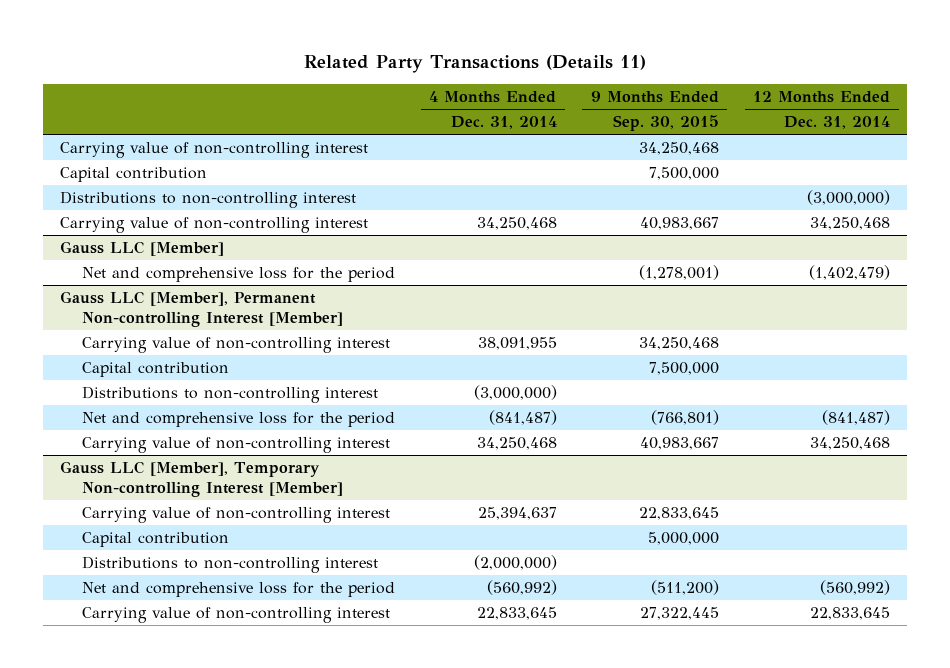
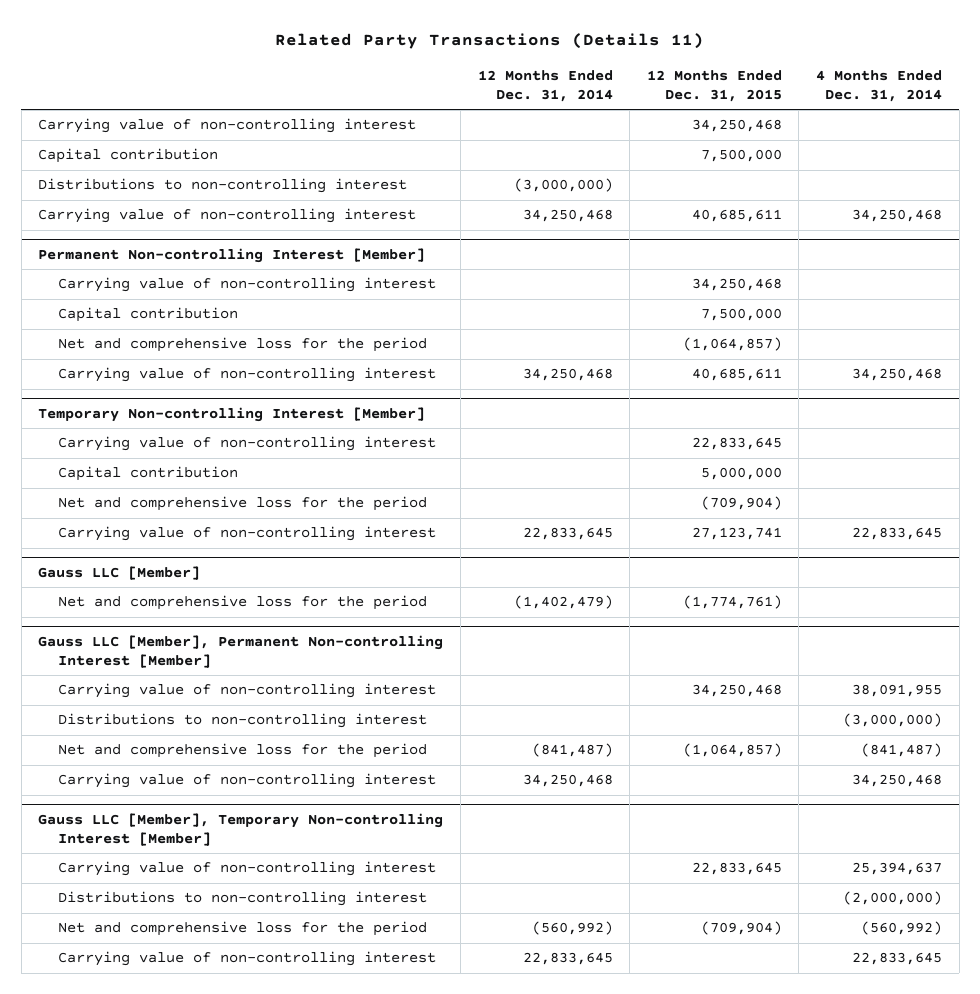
- | 4 Months Ended Dec. 31, 2014 | 9 Months Ended Sep. 30, 2015 | 12 Months Ended Dec. 31, 2014
+ | 12 Months Ended Dec. 31, 2014 | 12 Months Ended Dec. 31, 2015 | 4 Months Ended Dec. 31, 2014
+ Permanent Non-controlling Interest [Member]
+ Carrying value of non-controlling interest | | 34,250,468 |
+ Capital contribution | | 7,500,000 |
+ Net and comprehensive loss for the period | | (1,064,857) |
+ Carrying value of non-controlling interest | 34,250,468 | 40,685,611 | 34,250,468
+ Temporary Non-controlling Interest [Member]
+ Carrying value of non-controlling interest | | 22,833,645 |
+ Capital contribution | | 5,000,000 |
+ Net and comprehensive loss for the period | | (709,904) |
+ Carrying value of non-controlling interest | 22,833,645 | 27,123,741 | 22,833,645
@ Gauss LLC [Member], Permanent Non-controlling Interest [Member]
- Capital contribution | | 7,500,000 |
@ Gauss LLC [Member], Temporary Non-controlling Interest [Member]
- Capital contribution | | 5,000,000 |

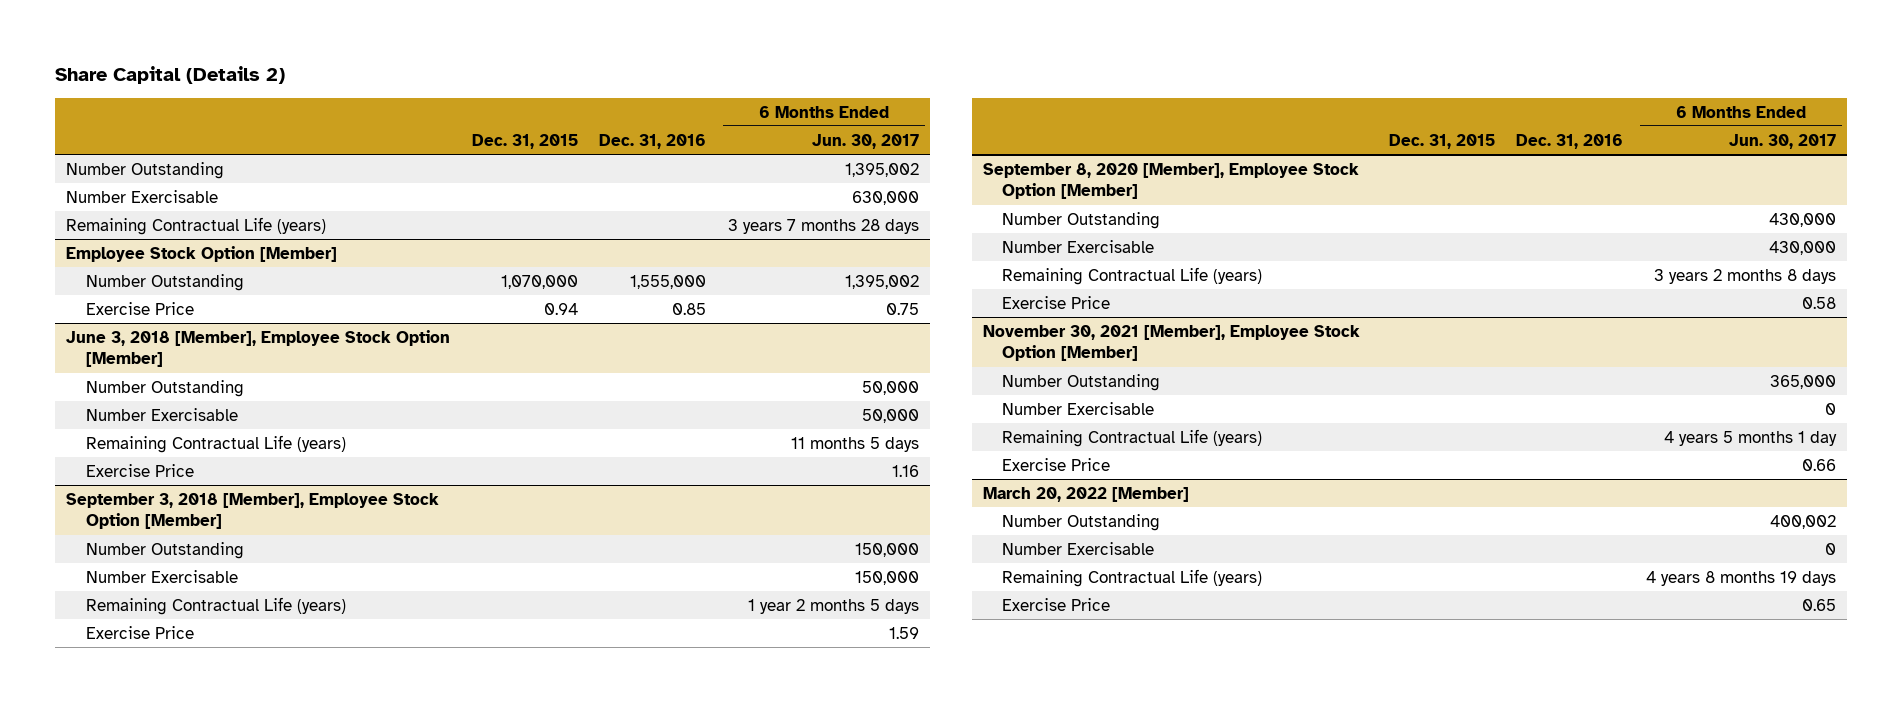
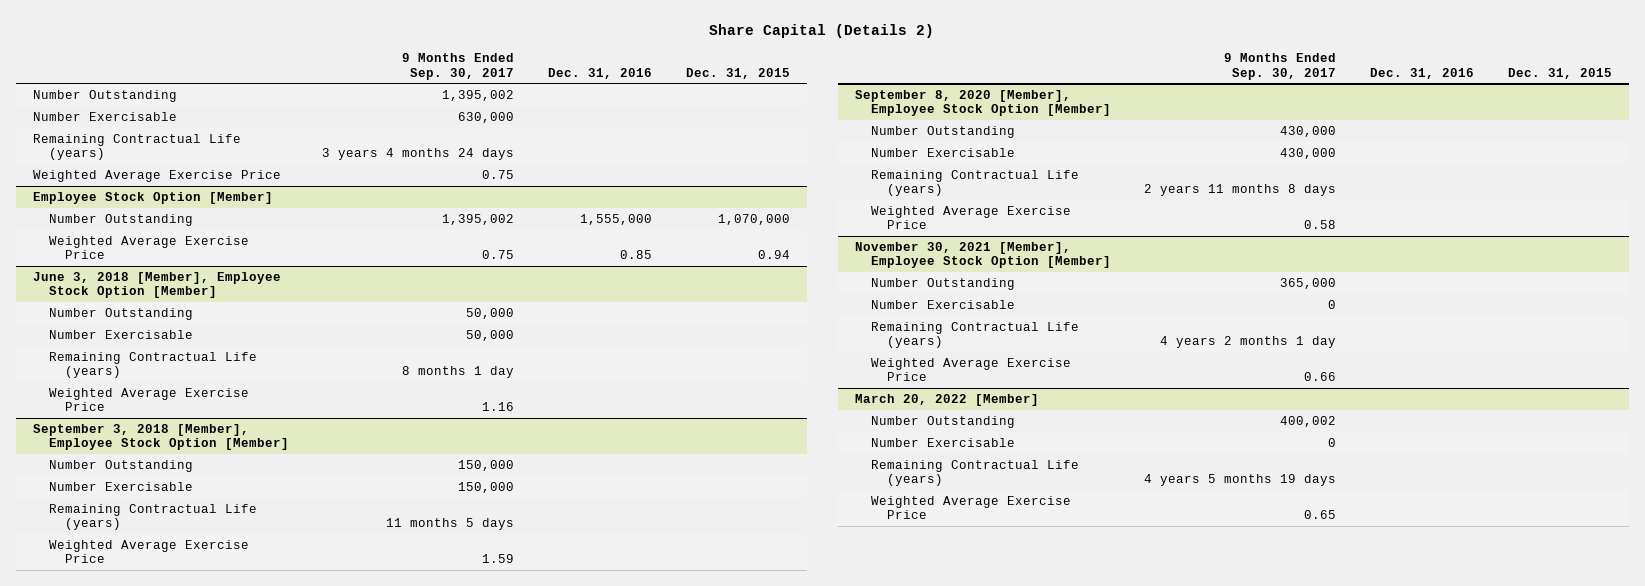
- | Dec. 31, 2015 | Dec. 31, 2016 | 6 Months Ended Jun. 30, 2017
+ | 9 Months Ended Sep. 30, 2017 | Dec. 31, 2016 | Dec. 31, 2015
+ Weighted Average Exercise Price | 0.75 | |
@ Employee Stock Option [Member]
- Exercise Price | 0.94 | 0.85 | 0.75
+ Weighted Average Exercise Price | 0.75 | 0.85 | 0.94
@ June 3, 2018 [Member], Employee Stock Option [Member]
- Exercise Price | | | 1.16
+ Weighted Average Exercise Price | 1.16 | |
@ September 3, 2018 [Member], Employee Stock Option [Member]
- Exercise Price | | | 1.59
+ Weighted Average Exercise Price | 1.59 | |
@ September 8, 2020 [Member], Employee Stock Option [Member]
- Exercise Price | | | 0.58
+ Weighted Average Exercise Price | 0.58 | |
@ November 30, 2021 [Member], Employee Stock Option [Member]
- Exercise Price | | | 0.66
+ Weighted Average Exercise Price | 0.66 | |
@ March 20, 2022 [Member]
- Exercise Price | | | 0.65
+ Weighted Average Exercise Price | 0.65 | |

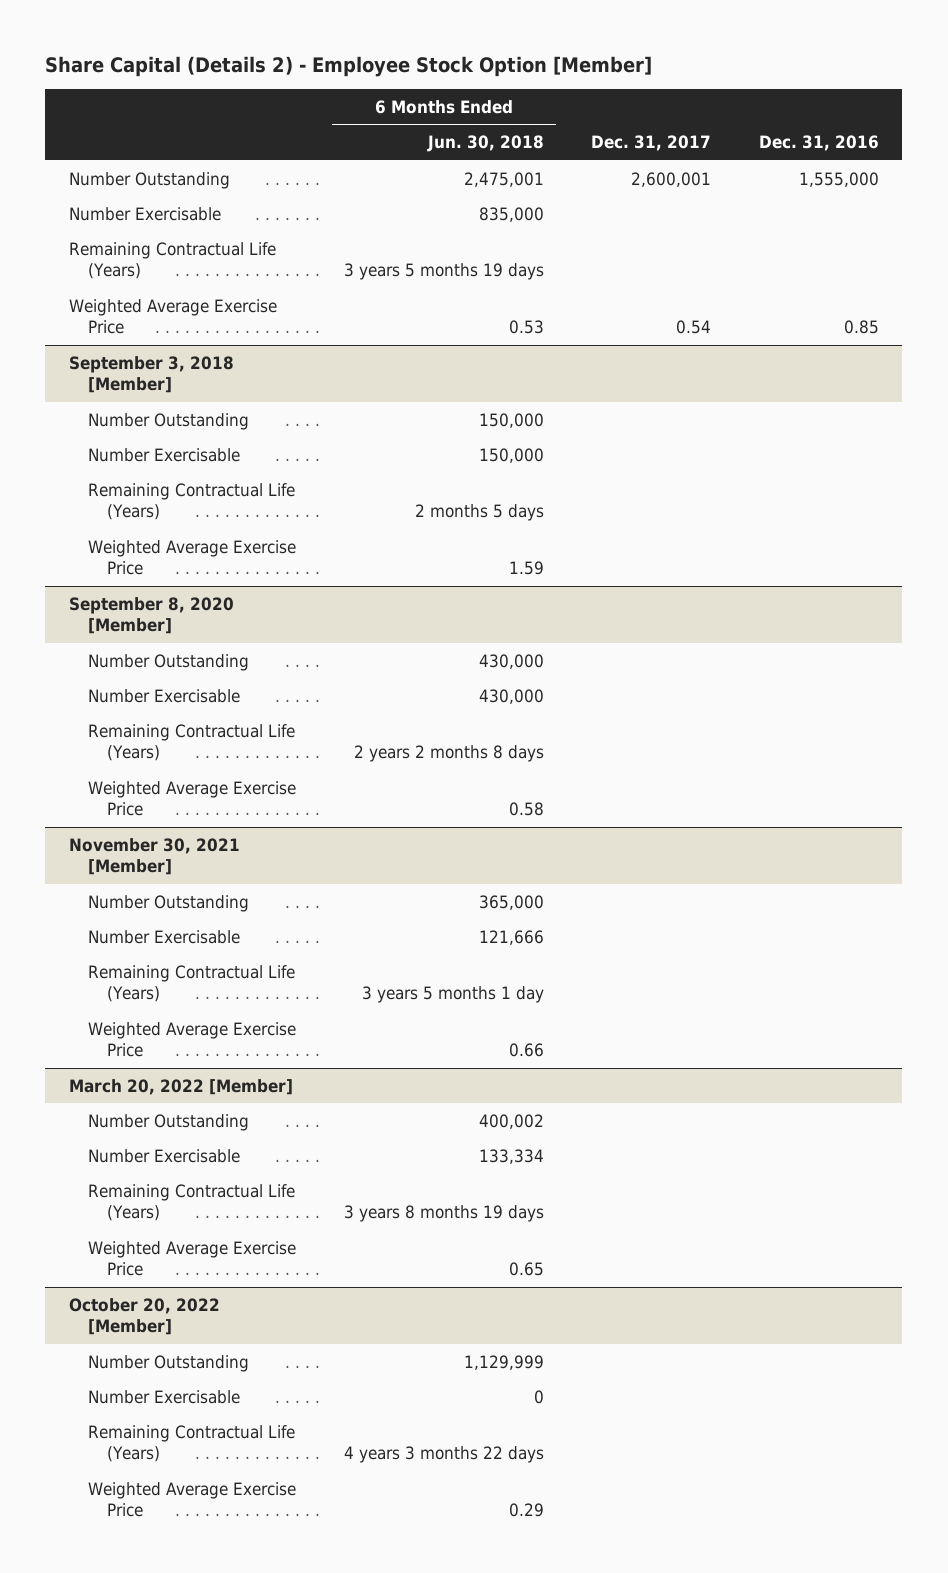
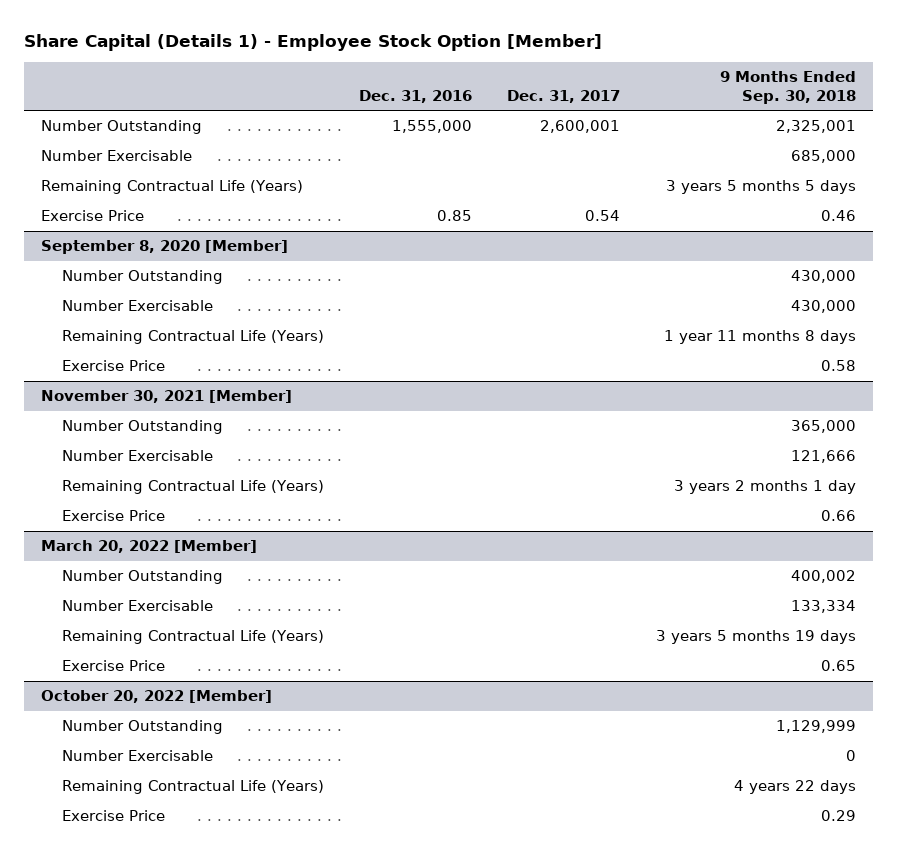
- Share Capital (Details 2) - Employee Stock Option [Member]
+ Share Capital (Details 1) - Employee Stock Option [Member]
- | 6 Months Ended Jun. 30, 2018 | Dec. 31, 2017 | Dec. 31, 2016
+ | Dec. 31, 2016 | Dec. 31, 2017 | 9 Months Ended Sep. 30, 2018
- Weighted Average Exercise Price | 0.53 | 0.54 | 0.85
- September 3, 2018 [Member]
- Number Outstanding | 150,000 | |
- Number Exercisable | 150,000 | |
- Remaining Contractual Life (Years) | 2 months 5 days | |
- Weighted Average Exercise Price | 1.59 | |
+ Exercise Price | 0.85 | 0.54 | 0.46
@ September 8, 2020 [Member]
- Weighted Average Exercise Price | 0.58 | |
+ Exercise Price | | | 0.58
@ November 30, 2021 [Member]
- Weighted Average Exercise Price | 0.66 | |
+ Exercise Price | | | 0.66
@ March 20, 2022 [Member]
- Weighted Average Exercise Price | 0.65 | |
+ Exercise Price | | | 0.65
@ October 20, 2022 [Member]
- Weighted Average Exercise Price | 0.29 | |
+ Exercise Price | | | 0.29

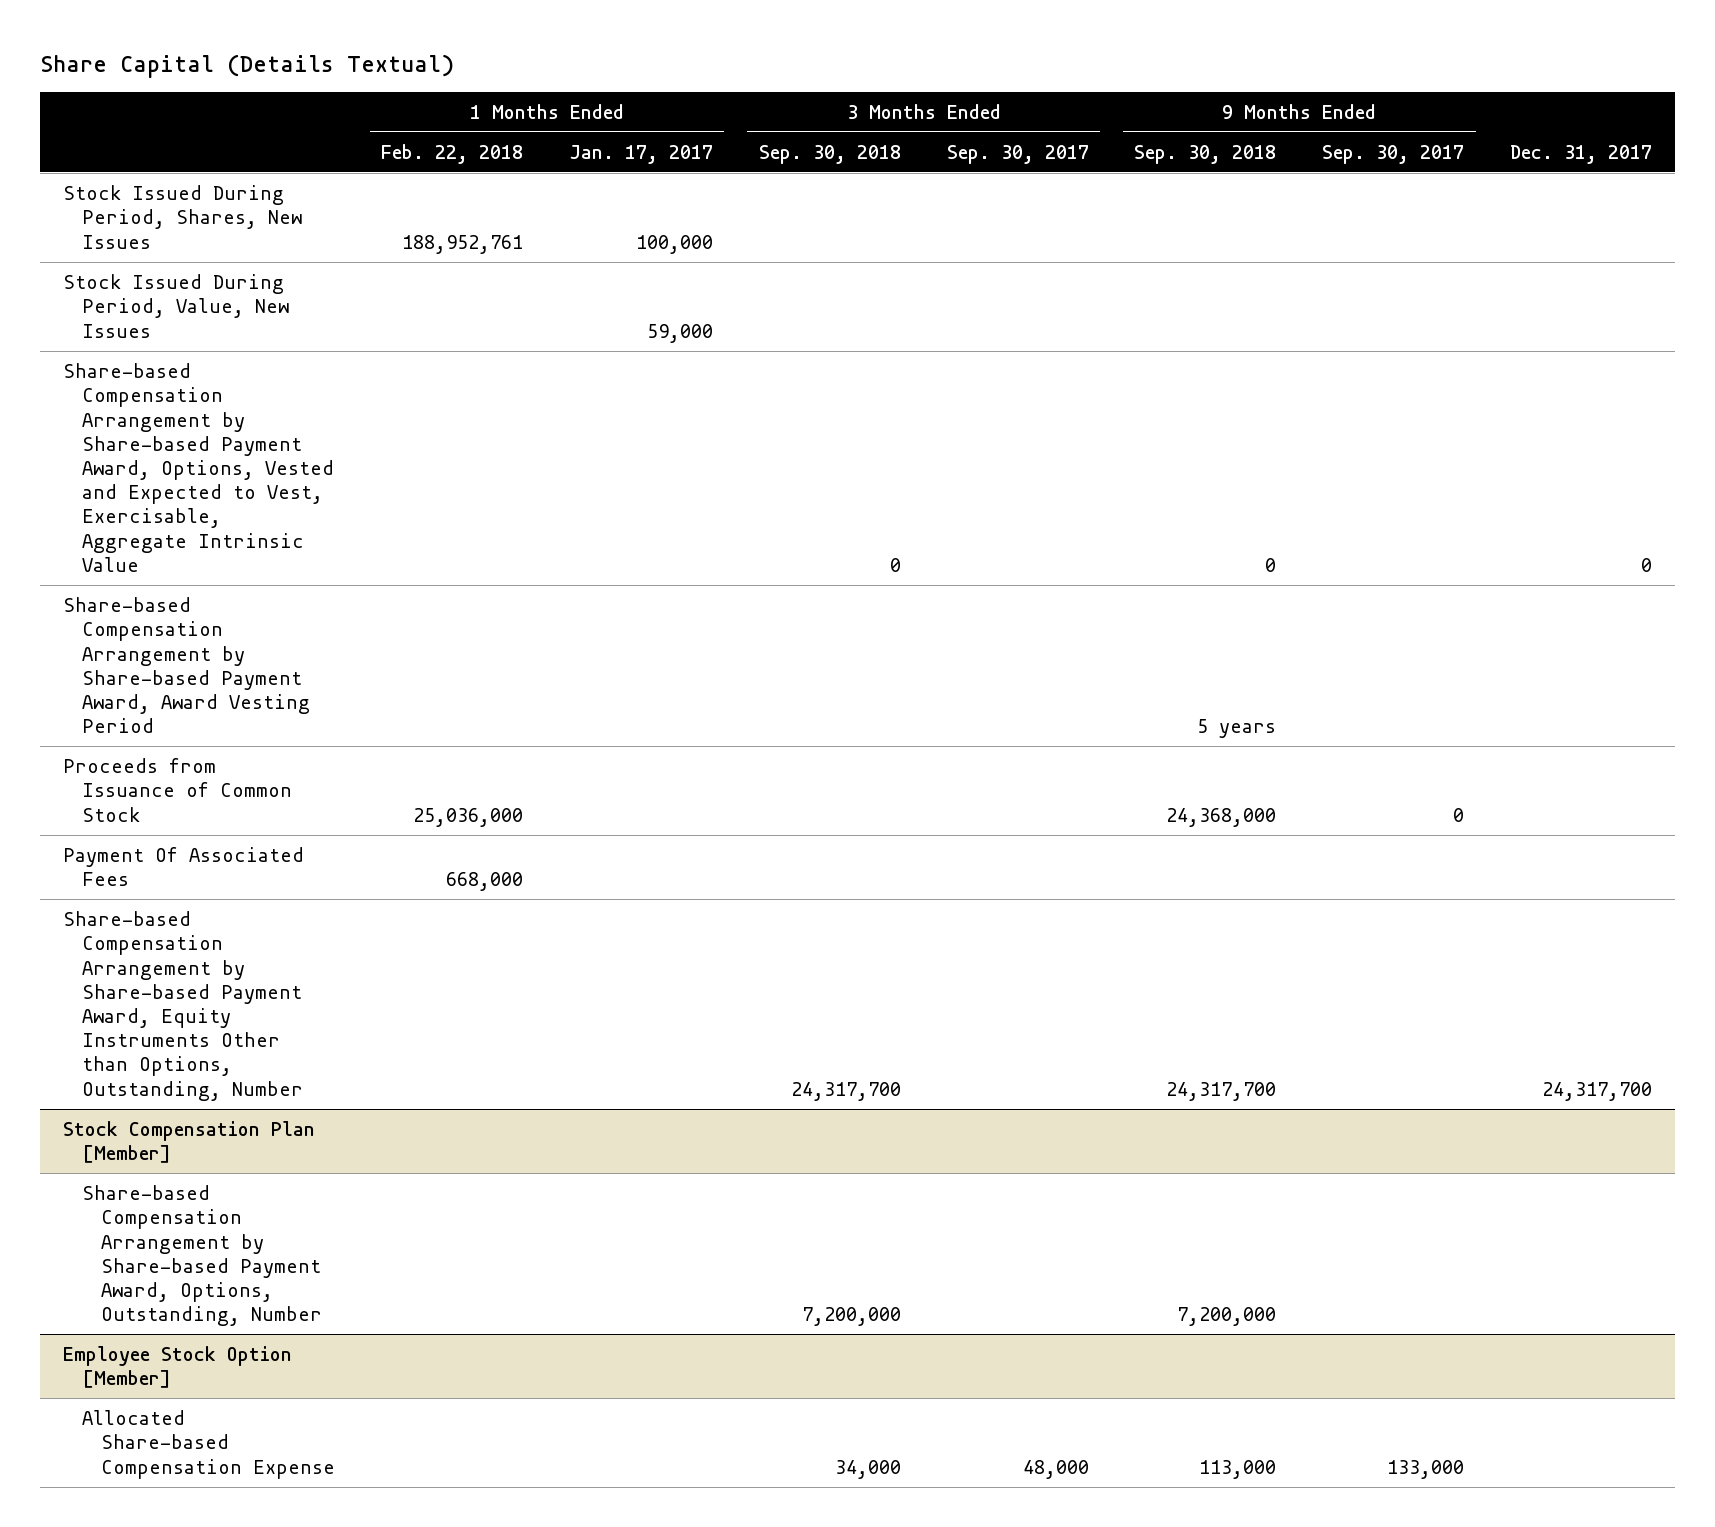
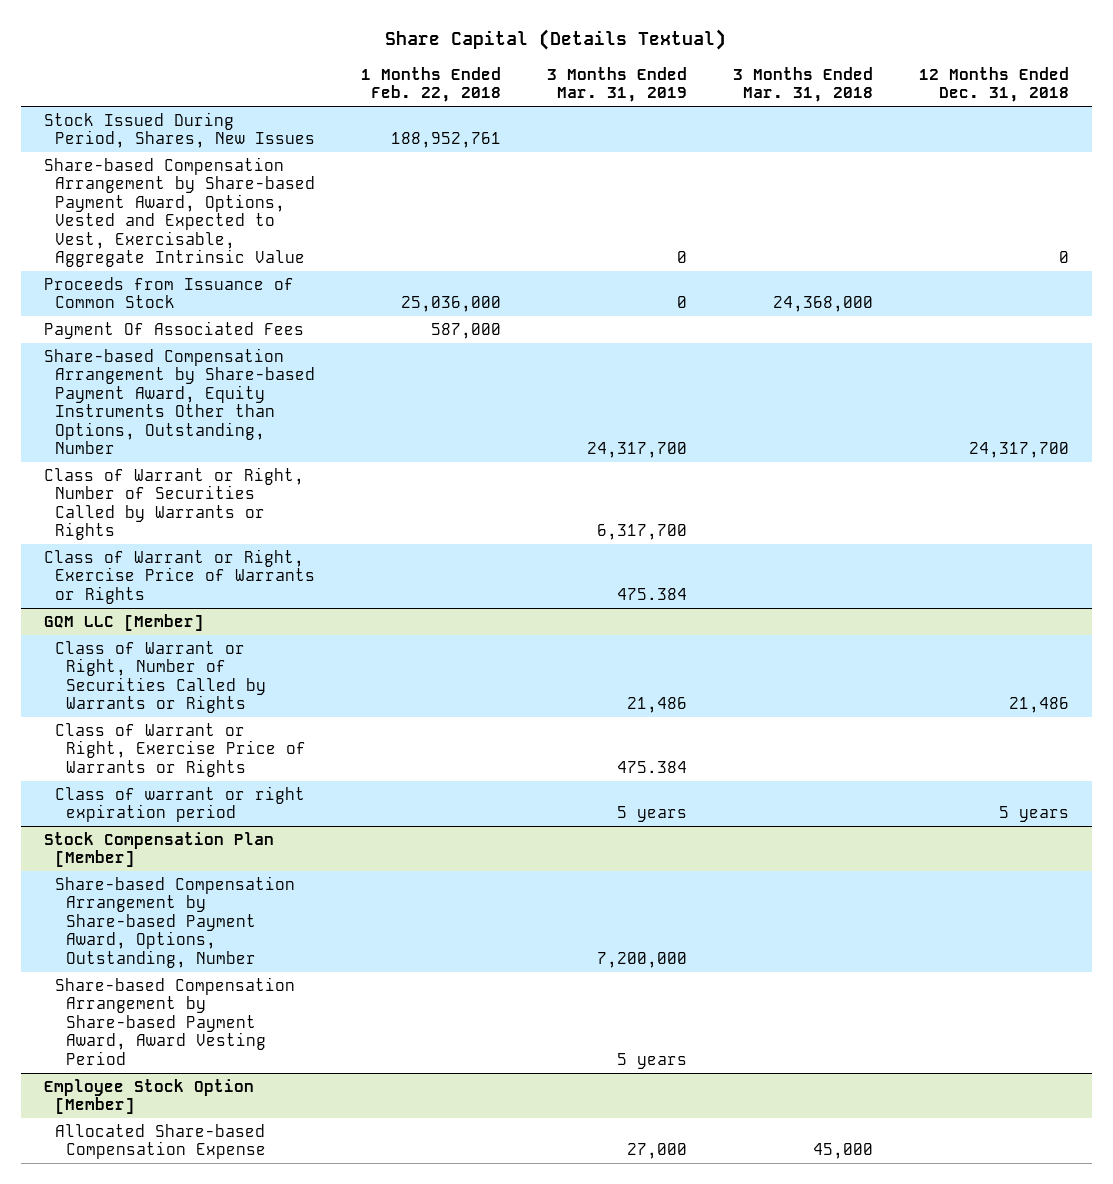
- | 1 Months Ended Feb. 22, 2018 | 1 Months Ended Jan. 17, 2017 | 3 Months Ended Sep. 30, 2018 | 3 Months Ended Sep. 30, 2017 | 9 Months Ended Sep. 30, 2018 | 9 Months Ended Sep. 30, 2017 | Dec. 31, 2017
+ | 1 Months Ended Feb. 22, 2018 | 3 Months Ended Mar. 31, 2019 | 3 Months Ended Mar. 31, 2018 | 12 Months Ended Dec. 31, 2018
- Stock Issued During Period, Value, New Issues | | 59,000 | | | | |
- Share-based Compensation Arrangement by Share-based Payment Award, Award Vesting Period | | | | | 5 years | |
- Payment Of Associated Fees | 668,000 | | | | | |
+ Payment Of Associated Fees | 587,000 | | |
+ Class of Warrant or Right, Number of Securities Called by Warrants or Rights | | 6,317,700 | |
+ Class of Warrant or Right, Exercise Price of Warrants or Rights | | 475.384 | |
+ GQM LLC [Member]
+ Class of Warrant or Right, Number of Securities Called by Warrants or Rights | | 21,486 | | 21,486
+ Class of Warrant or Right, Exercise Price of Warrants or Rights | | 475.384 | |
+ Class of warrant or right expiration period | | 5 years | | 5 years
@ Stock Compensation Plan [Member]
+ Share-based Compensation Arrangement by Share-based Payment Award, Award Vesting Period | | 5 years | |

